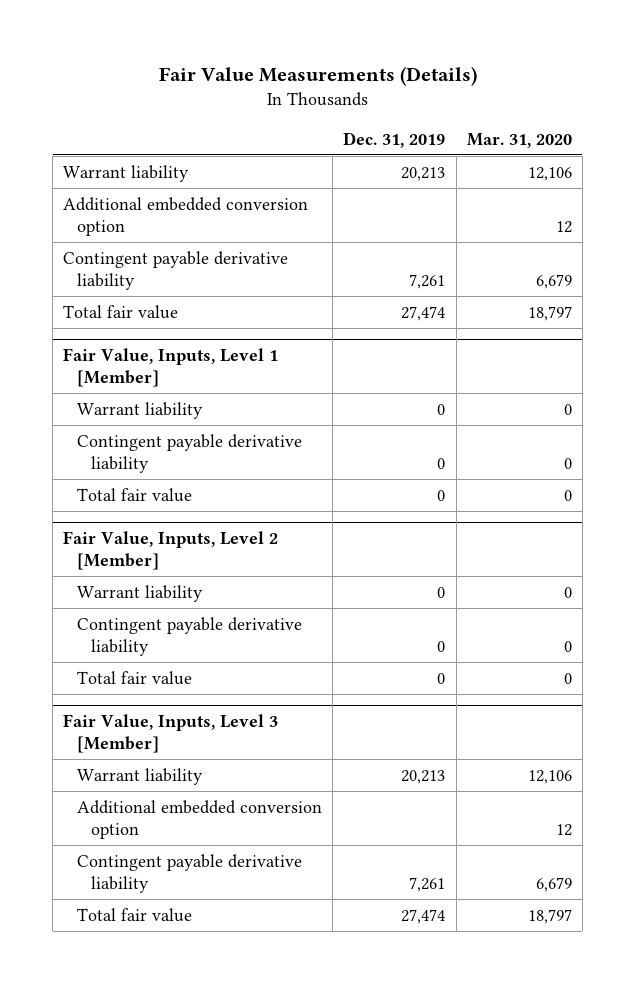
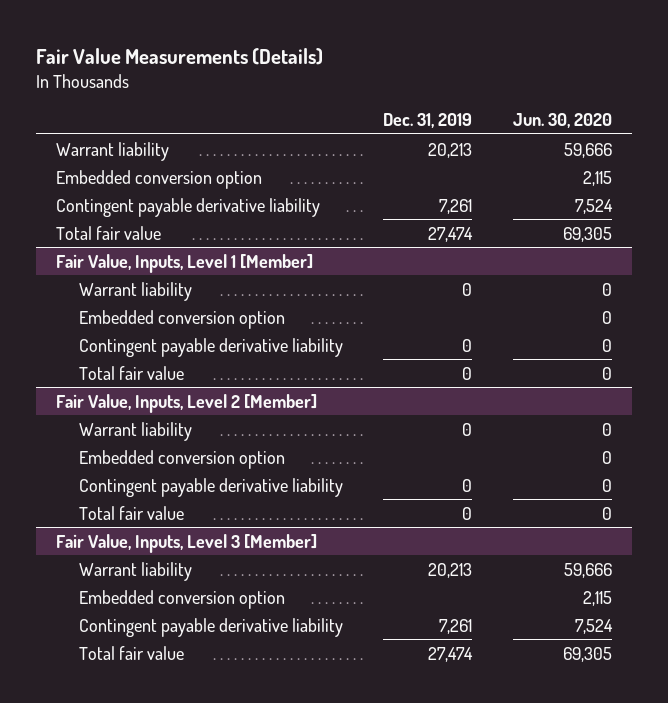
- | Dec. 31, 2019 | Mar. 31, 2020
+ | Dec. 31, 2019 | Jun. 30, 2020
- Additional embedded conversion option | | 12
+ Embedded conversion option | | 2,115
@ Fair Value, Inputs, Level 1 [Member]
+ Embedded conversion option | | 0
@ Fair Value, Inputs, Level 2 [Member]
+ Embedded conversion option | | 0
@ Fair Value, Inputs, Level 3 [Member]
- Additional embedded conversion option | | 12
+ Embedded conversion option | | 2,115

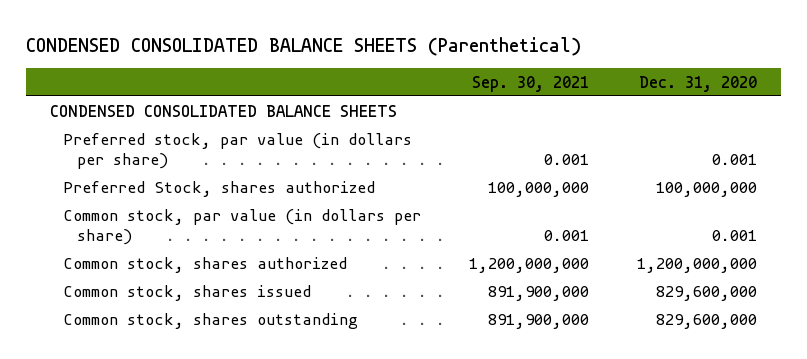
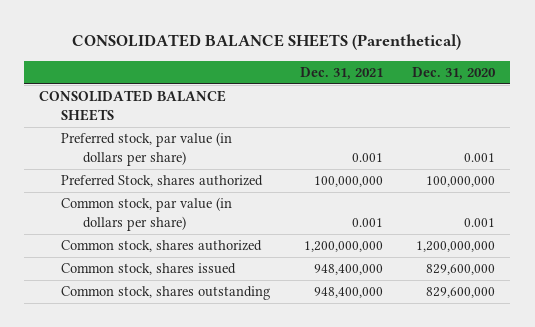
- CONDENSED CONSOLIDATED BALANCE SHEETS (Parenthetical)
+ CONSOLIDATED BALANCE SHEETS (Parenthetical)
- | Sep. 30, 2021 | Dec. 31, 2020
+ | Dec. 31, 2021 | Dec. 31, 2020
- CONDENSED CONSOLIDATED BALANCE SHEETS
+ CONSOLIDATED BALANCE SHEETS

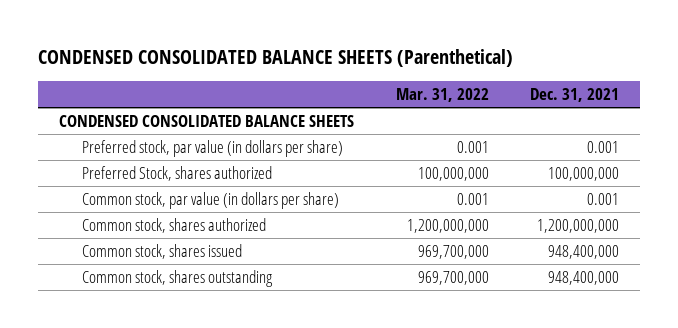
- CONSOLIDATED BALANCE SHEETS (Parenthetical)
+ CONDENSED CONSOLIDATED BALANCE SHEETS (Parenthetical)
- | Dec. 31, 2021 | Dec. 31, 2020
+ | Mar. 31, 2022 | Dec. 31, 2021
- CONSOLIDATED BALANCE SHEETS
+ CONDENSED CONSOLIDATED BALANCE SHEETS

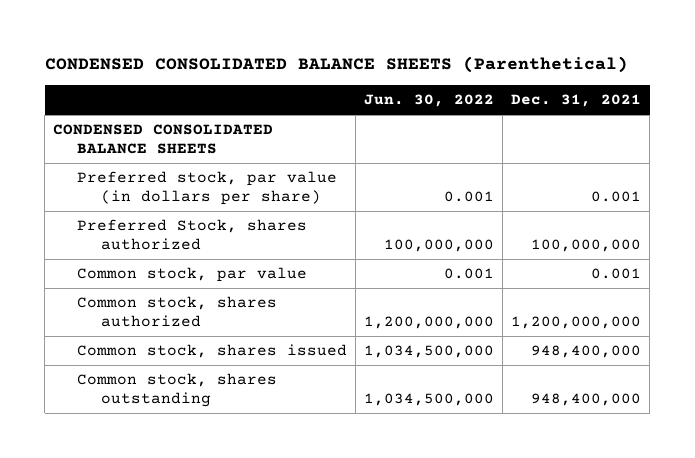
- | Mar. 31, 2022 | Dec. 31, 2021
+ | Jun. 30, 2022 | Dec. 31, 2021
- Common stock, par value (in dollars per share) | 0.001 | 0.001
+ Common stock, par value | 0.001 | 0.001

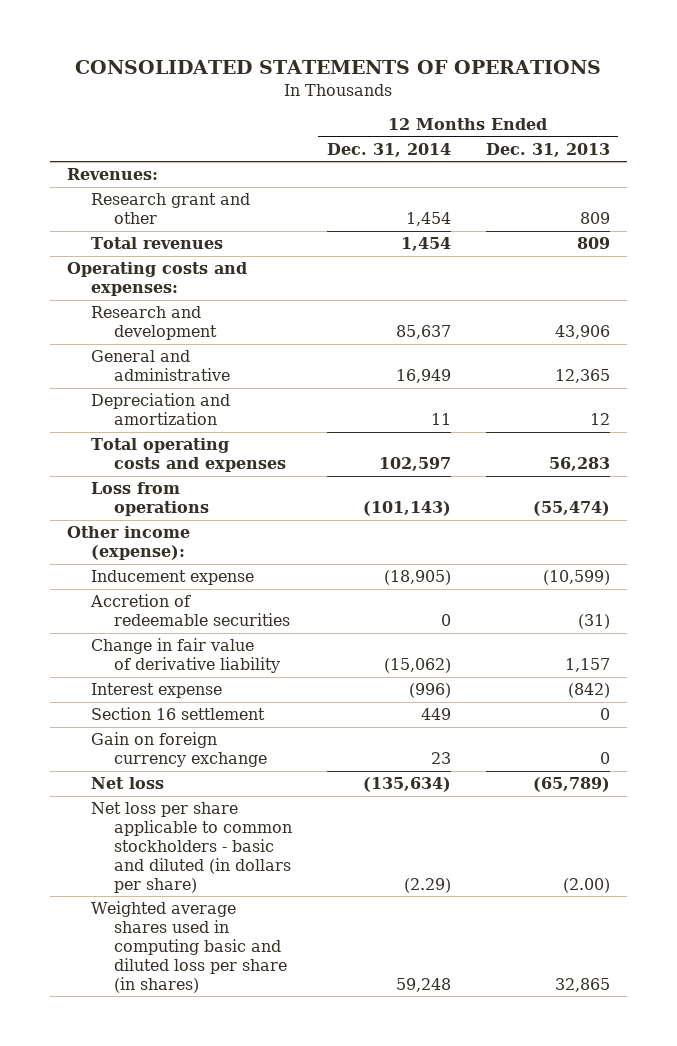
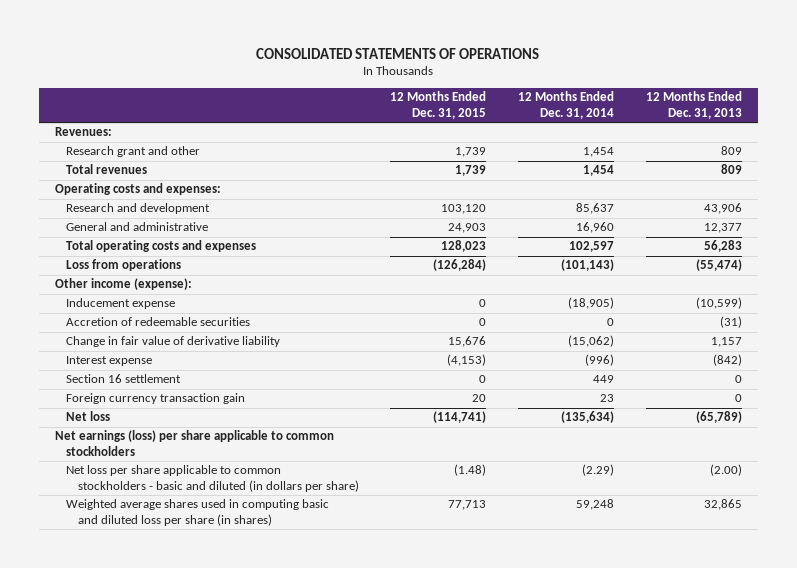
- | 12 Months Ended Dec. 31, 2014 | 12 Months Ended Dec. 31, 2013
+ | 12 Months Ended Dec. 31, 2015 | 12 Months Ended Dec. 31, 2014 | 12 Months Ended Dec. 31, 2013
- General and administrative | 16,949 | 12,365
- Depreciation and amortization | 11 | 12
+ General and administrative | 24,903 | 16,960 | 12,377
- Gain on foreign currency exchange | 23 | 0
+ Foreign currency transaction gain | 20 | 23 | 0
+ Net earnings (loss) per share applicable to common stockholders

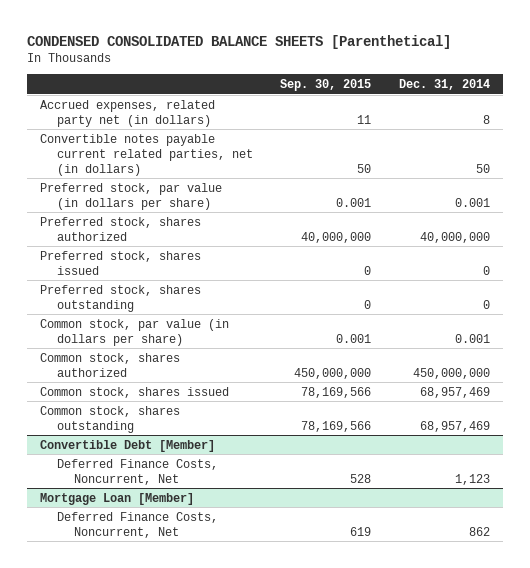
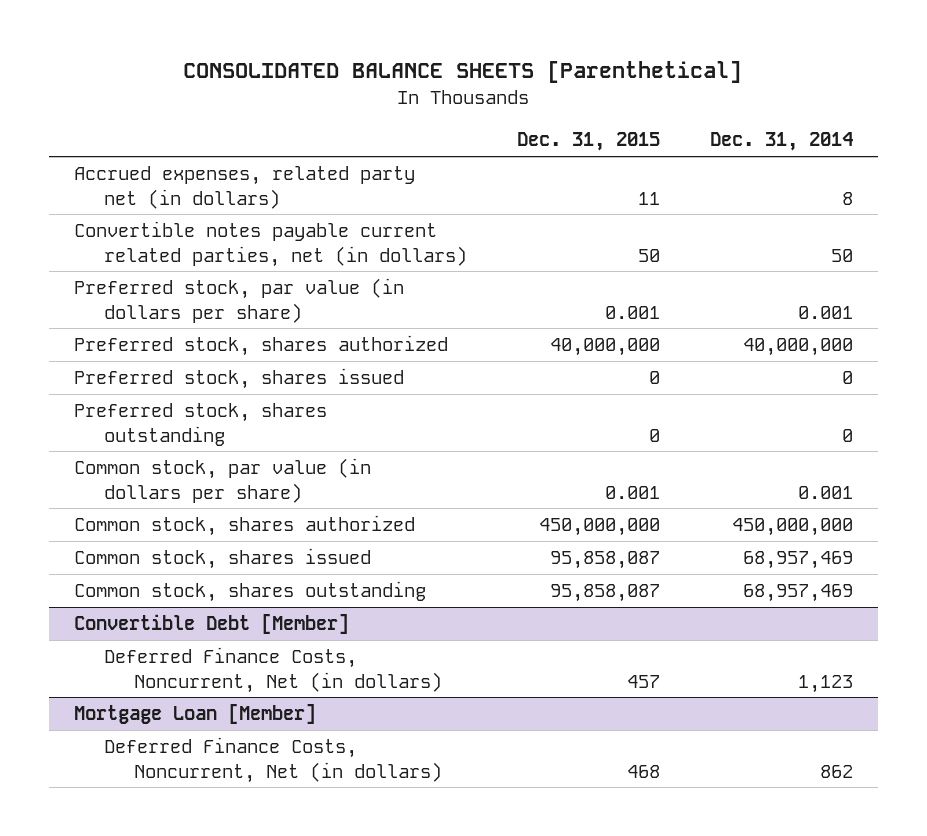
- CONDENSED CONSOLIDATED BALANCE SHEETS [Parenthetical]
+ CONSOLIDATED BALANCE SHEETS [Parenthetical]
- | Sep. 30, 2015 | Dec. 31, 2014
+ | Dec. 31, 2015 | Dec. 31, 2014
@ Convertible Debt [Member]
- Deferred Finance Costs, Noncurrent, Net | 528 | 1,123
+ Deferred Finance Costs, Noncurrent, Net (in dollars) | 457 | 1,123
@ Mortgage Loan [Member]
- Deferred Finance Costs, Noncurrent, Net | 619 | 862
+ Deferred Finance Costs, Noncurrent, Net (in dollars) | 468 | 862

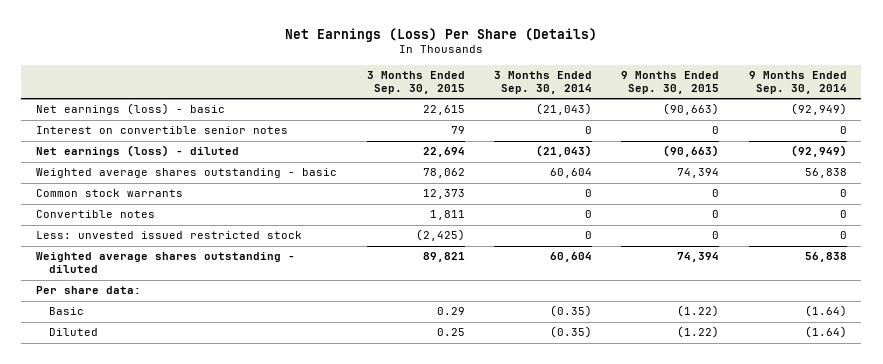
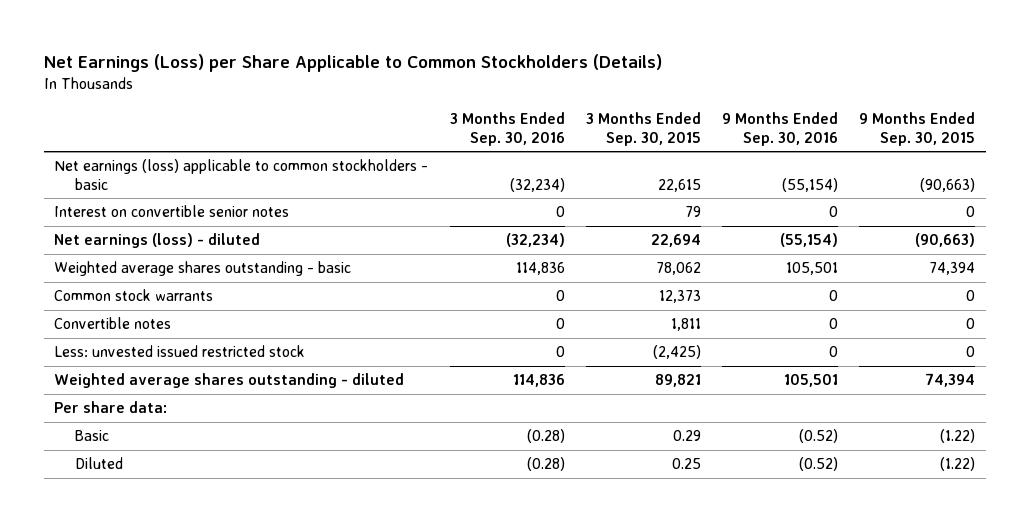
- Net Earnings (Loss) Per Share (Details)
+ Net Earnings (Loss) per Share Applicable to Common Stockholders (Details)
- | 3 Months Ended Sep. 30, 2015 | 3 Months Ended Sep. 30, 2014 | 9 Months Ended Sep. 30, 2015 | 9 Months Ended Sep. 30, 2014
+ | 3 Months Ended Sep. 30, 2016 | 3 Months Ended Sep. 30, 2015 | 9 Months Ended Sep. 30, 2016 | 9 Months Ended Sep. 30, 2015
- Net earnings (loss) - basic | 22,615 | (21,043) | (90,663) | (92,949)
+ Net earnings (loss) applicable to common stockholders - basic | (32,234) | 22,615 | (55,154) | (90,663)

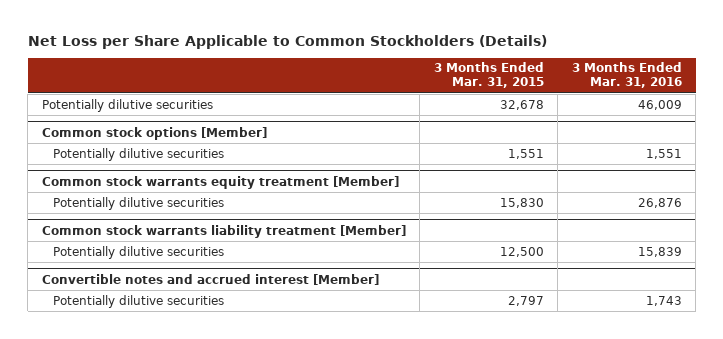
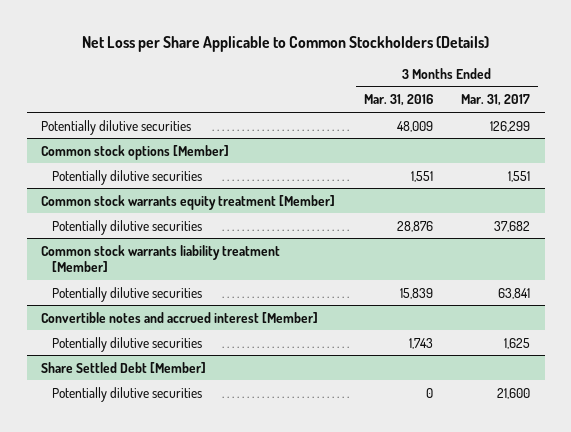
- | 3 Months Ended Mar. 31, 2015 | 3 Months Ended Mar. 31, 2016
+ | 3 Months Ended Mar. 31, 2016 | 3 Months Ended Mar. 31, 2017
- Potentially dilutive securities | 32,678 | 46,009
+ Potentially dilutive securities | 48,009 | 126,299
@ Common stock warrants equity treatment [Member]
- Potentially dilutive securities | 15,830 | 26,876
+ Potentially dilutive securities | 28,876 | 37,682
+ Share Settled Debt [Member]
+ Potentially dilutive securities | 0 | 21,600

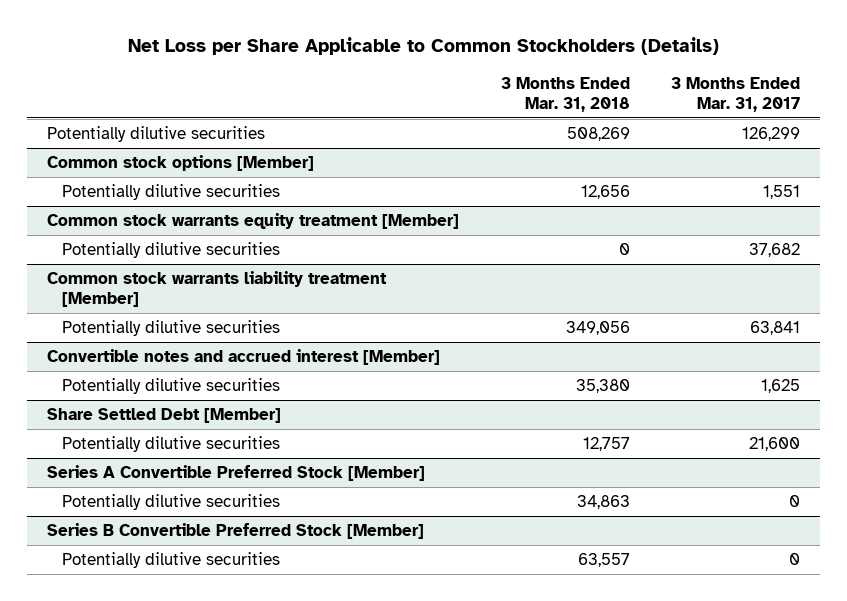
- | 3 Months Ended Mar. 31, 2016 | 3 Months Ended Mar. 31, 2017
+ | 3 Months Ended Mar. 31, 2018 | 3 Months Ended Mar. 31, 2017
+ Series A Convertible Preferred Stock [Member]
+ Potentially dilutive securities | 34,863 | 0
+ Series B Convertible Preferred Stock [Member]
+ Potentially dilutive securities | 63,557 | 0

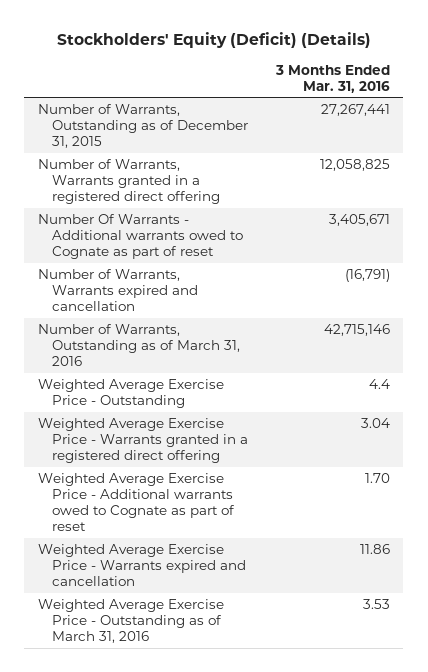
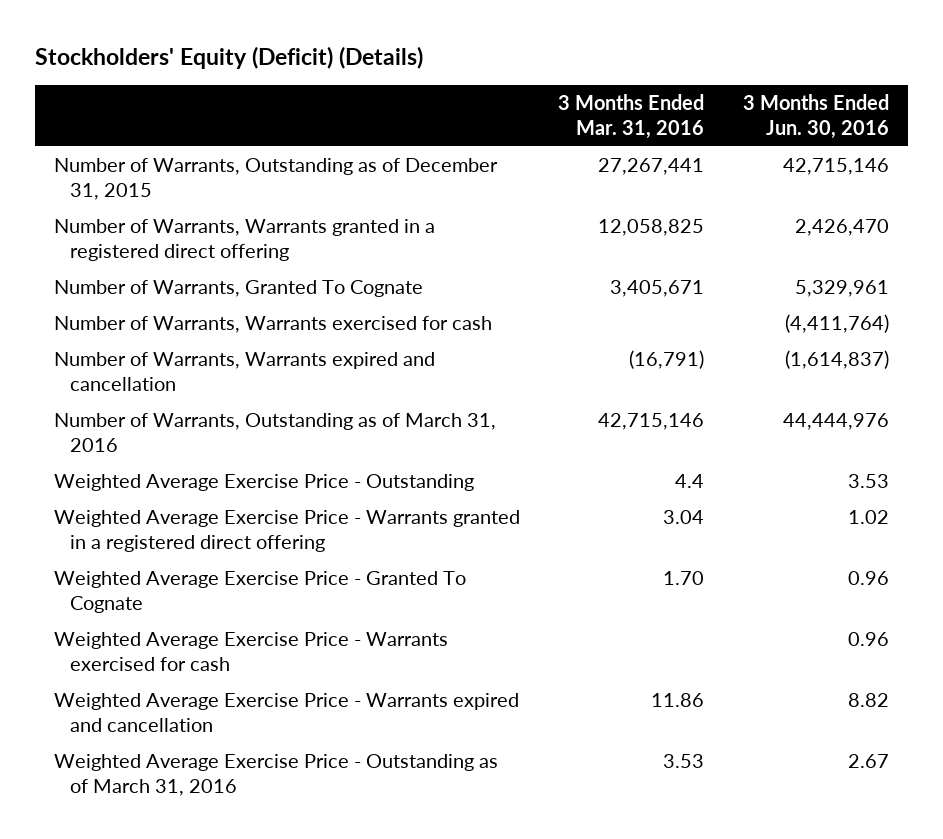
- | 3 Months Ended Mar. 31, 2016
+ | 3 Months Ended Mar. 31, 2016 | 3 Months Ended Jun. 30, 2016
- Number Of Warrants - Additional warrants owed to Cognate as part of reset | 3,405,671
+ Number of Warrants, Granted To Cognate | 3,405,671 | 5,329,961
+ Number of Warrants, Warrants exercised for cash | | (4,411,764)
- Weighted Average Exercise Price - Additional warrants owed to Cognate as part of reset | 1.70
+ Weighted Average Exercise Price - Granted To Cognate | 1.70 | 0.96
+ Weighted Average Exercise Price - Warrants exercised for cash | | 0.96

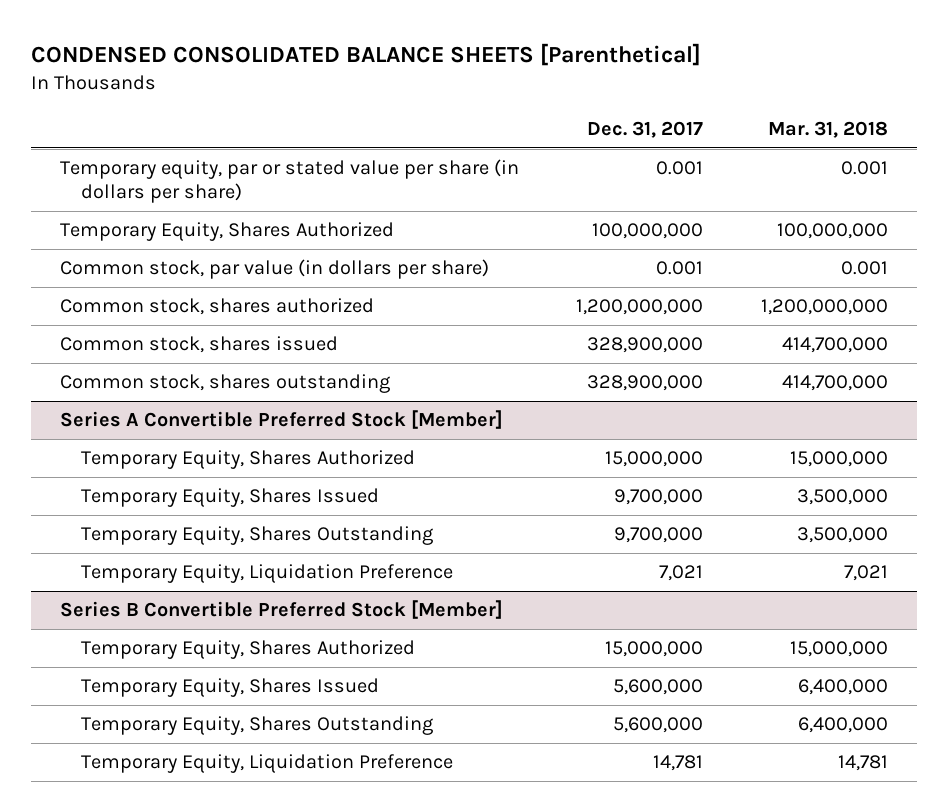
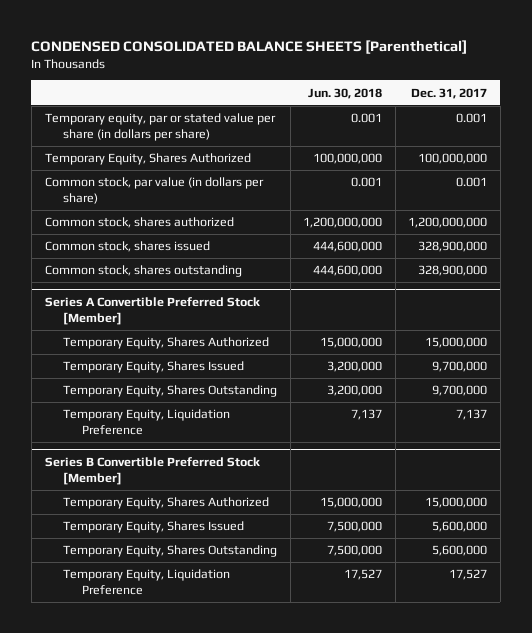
- | Dec. 31, 2017 | Mar. 31, 2018
+ | Jun. 30, 2018 | Dec. 31, 2017
@ Series A Convertible Preferred Stock [Member]
- Temporary Equity, Liquidation Preference | 7,021 | 7,021
+ Temporary Equity, Liquidation Preference | 7,137 | 7,137
@ Series B Convertible Preferred Stock [Member]
- Temporary Equity, Liquidation Preference | 14,781 | 14,781
+ Temporary Equity, Liquidation Preference | 17,527 | 17,527

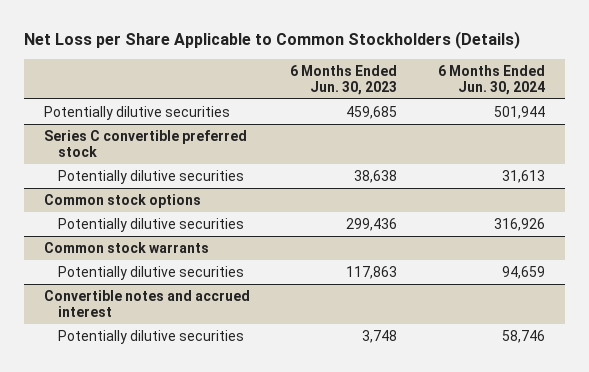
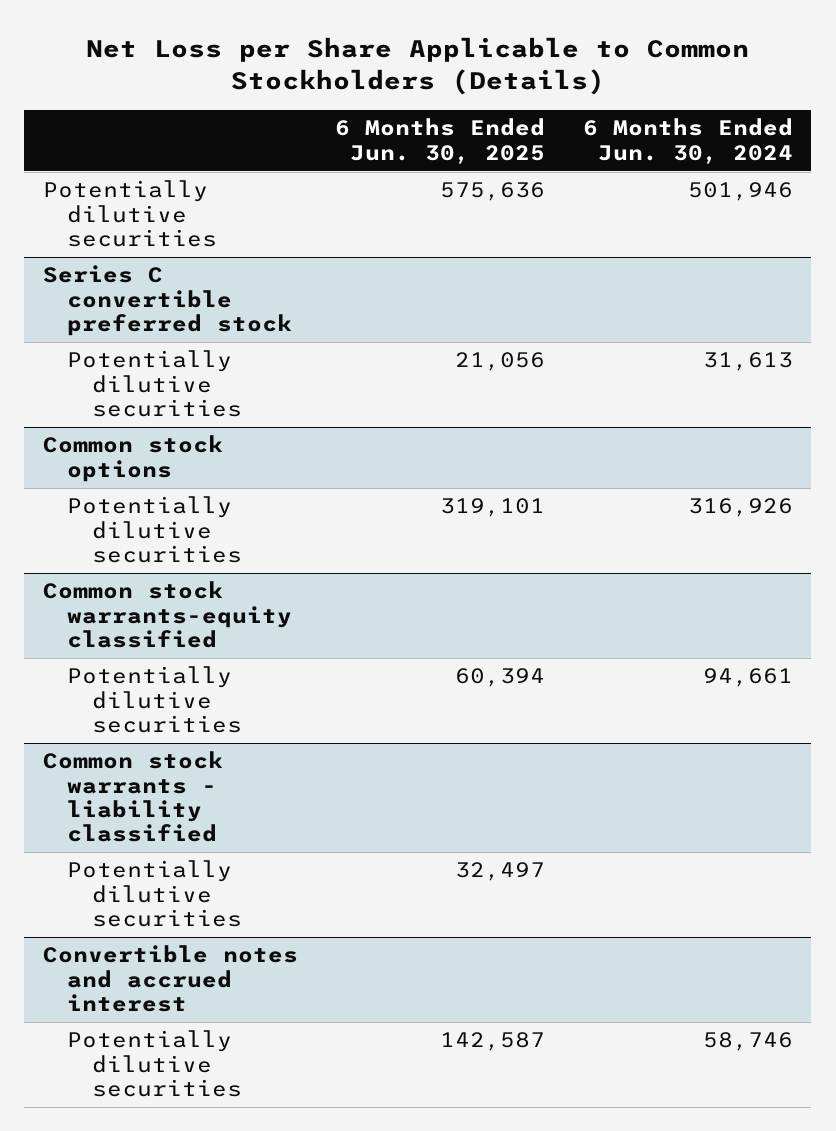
- | 6 Months Ended Jun. 30, 2023 | 6 Months Ended Jun. 30, 2024
+ | 6 Months Ended Jun. 30, 2025 | 6 Months Ended Jun. 30, 2024
- Potentially dilutive securities | 459,685 | 501,944
+ Potentially dilutive securities | 575,636 | 501,946
- Common stock warrants
- Potentially dilutive securities | 117,863 | 94,659
+ Common stock warrants-equity classified
+ Potentially dilutive securities | 60,394 | 94,661
+ Common stock warrants - liability classified
+ Potentially dilutive securities | 32,497 |

